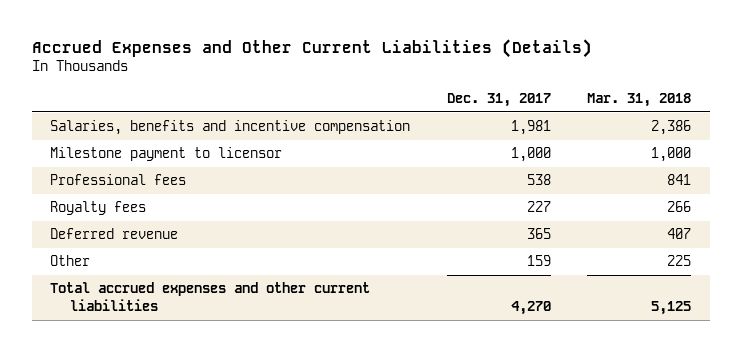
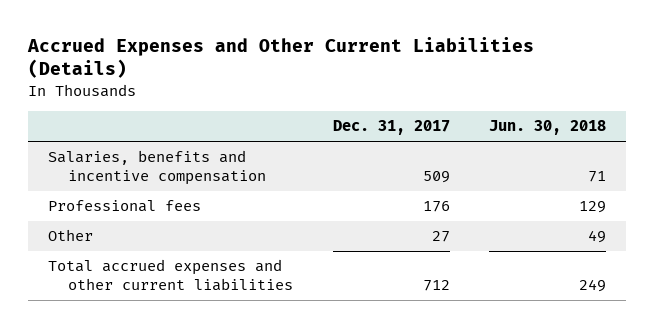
- | Dec. 31, 2017 | Mar. 31, 2018
+ | Dec. 31, 2017 | Jun. 30, 2018
- Salaries, benefits and incentive compensation | 1,981 | 2,386
- Milestone payment to licensor | 1,000 | 1,000
- Professional fees | 538 | 841
- Royalty fees | 227 | 266
- Deferred revenue | 365 | 407
- Other | 159 | 225
- Total accrued expenses and other current liabilities | 4,270 | 5,125
+ Salaries, benefits and incentive compensation | 509 | 71
+ Professional fees | 176 | 129
+ Other | 27 | 49
+ Total accrued expenses and other current liabilities | 712 | 249

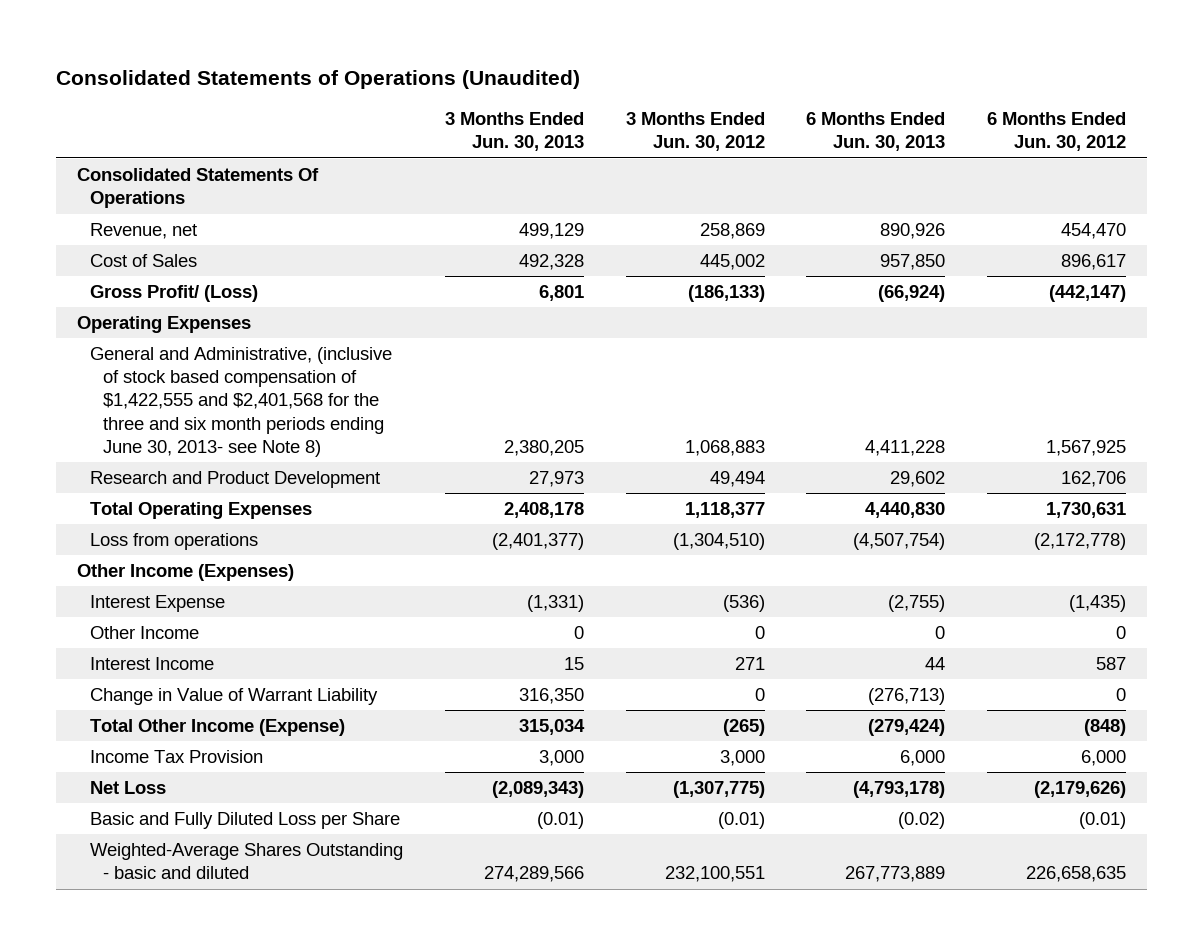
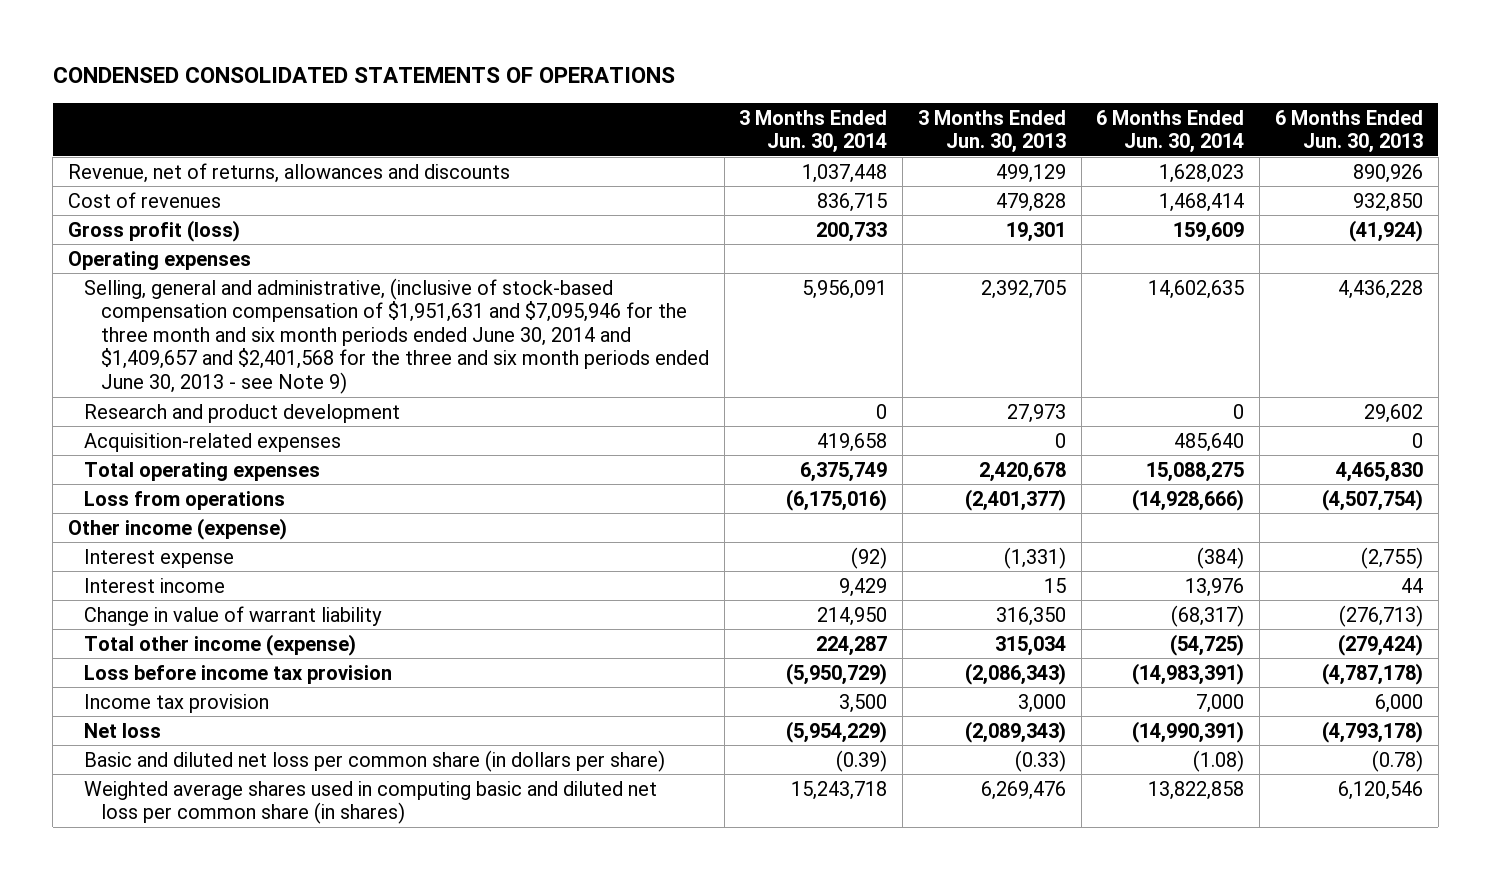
- Consolidated Statements of Operations (Unaudited)
+ CONDENSED CONSOLIDATED STATEMENTS OF OPERATIONS
- | 3 Months Ended Jun. 30, 2013 | 3 Months Ended Jun. 30, 2012 | 6 Months Ended Jun. 30, 2013 | 6 Months Ended Jun. 30, 2012
+ | 3 Months Ended Jun. 30, 2014 | 3 Months Ended Jun. 30, 2013 | 6 Months Ended Jun. 30, 2014 | 6 Months Ended Jun. 30, 2013
- Consolidated Statements Of Operations
- Revenue, net | 499,129 | 258,869 | 890,926 | 454,470
- Cost of Sales | 492,328 | 445,002 | 957,850 | 896,617
- Gross Profit/ (Loss) | 6,801 | (186,133) | (66,924) | (442,147)
- Operating Expenses
- General and Administrative, (inclusive of stock based compensation of $1,422,555 and $2,401,568 for the three and six month periods ending June 30, 2013- see Note 8) | 2,380,205 | 1,068,883 | 4,411,228 | 1,567,925
- Research and Product Development | 27,973 | 49,494 | 29,602 | 162,706
- Total Operating Expenses | 2,408,178 | 1,118,377 | 4,440,830 | 1,730,631
+ Revenue, net of returns, allowances and discounts | 1,037,448 | 499,129 | 1,628,023 | 890,926
+ Cost of revenues | 836,715 | 479,828 | 1,468,414 | 932,850
+ Gross profit (loss) | 200,733 | 19,301 | 159,609 | (41,924)
+ Operating expenses
+ Selling, general and administrative, (inclusive of stock-based compensation compensation of $1,951,631 and $7,095,946 for the three month and six month periods ended June 30, 2014 and $1,409,657 and $2,401,568 for the three and six month periods ended June 30, 2013 - see Note 9) | 5,956,091 | 2,392,705 | 14,602,635 | 4,436,228
+ Research and product development | 0 | 27,973 | 0 | 29,602
+ Acquisition-related expenses | 419,658 | 0 | 485,640 | 0
+ Total operating expenses | 6,375,749 | 2,420,678 | 15,088,275 | 4,465,830
- Other Income (Expenses)
- Interest Expense | (1,331) | (536) | (2,755) | (1,435)
- Other Income | 0 | 0 | 0 | 0
- Interest Income | 15 | 271 | 44 | 587
- Change in Value of Warrant Liability | 316,350 | 0 | (276,713) | 0
- Total Other Income (Expense) | 315,034 | (265) | (279,424) | (848)
- Income Tax Provision | 3,000 | 3,000 | 6,000 | 6,000
- Net Loss | (2,089,343) | (1,307,775) | (4,793,178) | (2,179,626)
- Basic and Fully Diluted Loss per Share | (0.01) | (0.01) | (0.02) | (0.01)
- Weighted-Average Shares Outstanding - basic and diluted | 274,289,566 | 232,100,551 | 267,773,889 | 226,658,635
+ Other income (expense)
+ Interest expense | (92) | (1,331) | (384) | (2,755)
+ Interest income | 9,429 | 15 | 13,976 | 44
+ Change in value of warrant liability | 214,950 | 316,350 | (68,317) | (276,713)
+ Total other income (expense) | 224,287 | 315,034 | (54,725) | (279,424)
+ Loss before income tax provision | (5,950,729) | (2,086,343) | (14,983,391) | (4,787,178)
+ Income tax provision | 3,500 | 3,000 | 7,000 | 6,000
+ Net loss | (5,954,229) | (2,089,343) | (14,990,391) | (4,793,178)
+ Basic and diluted net loss per common share (in dollars per share) | (0.39) | (0.33) | (1.08) | (0.78)
+ Weighted average shares used in computing basic and diluted net loss per common share (in shares) | 15,243,718 | 6,269,476 | 13,822,858 | 6,120,546

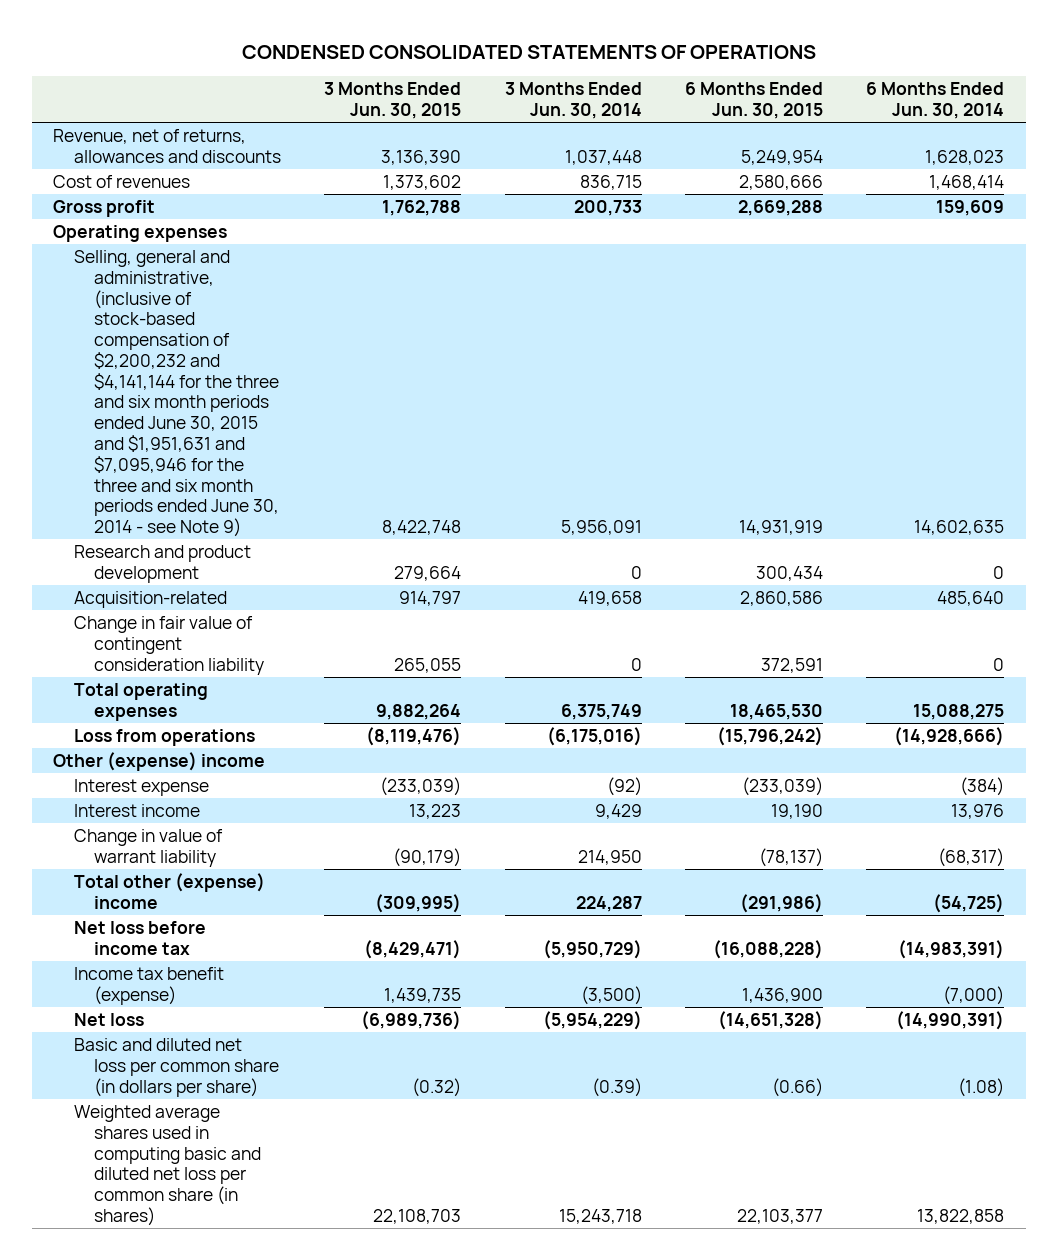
- | 3 Months Ended Jun. 30, 2014 | 3 Months Ended Jun. 30, 2013 | 6 Months Ended Jun. 30, 2014 | 6 Months Ended Jun. 30, 2013
+ | 3 Months Ended Jun. 30, 2015 | 3 Months Ended Jun. 30, 2014 | 6 Months Ended Jun. 30, 2015 | 6 Months Ended Jun. 30, 2014
- Gross profit (loss) | 200,733 | 19,301 | 159,609 | (41,924)
+ Gross profit | 1,762,788 | 200,733 | 2,669,288 | 159,609
- Selling, general and administrative, (inclusive of stock-based compensation compensation of $1,951,631 and $7,095,946 for the three month and six month periods ended June 30, 2014 and $1,409,657 and $2,401,568 for the three and six month periods ended June 30, 2013 - see Note 9) | 5,956,091 | 2,392,705 | 14,602,635 | 4,436,228
+ Selling, general and administrative, (inclusive of stock-based compensation of $2,200,232 and $4,141,144 for the three and six month periods ended June 30, 2015 and $1,951,631 and $7,095,946 for the three and six month periods ended June 30, 2014 - see Note 9) | 8,422,748 | 5,956,091 | 14,931,919 | 14,602,635
- Acquisition-related expenses | 419,658 | 0 | 485,640 | 0
+ Acquisition-related | 914,797 | 419,658 | 2,860,586 | 485,640
+ Change in fair value of contingent consideration liability | 265,055 | 0 | 372,591 | 0
- Other income (expense)
+ Other (expense) income
- Total other income (expense) | 224,287 | 315,034 | (54,725) | (279,424)
- Loss before income tax provision | (5,950,729) | (2,086,343) | (14,983,391) | (4,787,178)
- Income tax provision | 3,500 | 3,000 | 7,000 | 6,000
+ Total other (expense) income | (309,995) | 224,287 | (291,986) | (54,725)
+ Net loss before income tax | (8,429,471) | (5,950,729) | (16,088,228) | (14,983,391)
+ Income tax benefit (expense) | 1,439,735 | (3,500) | 1,436,900 | (7,000)

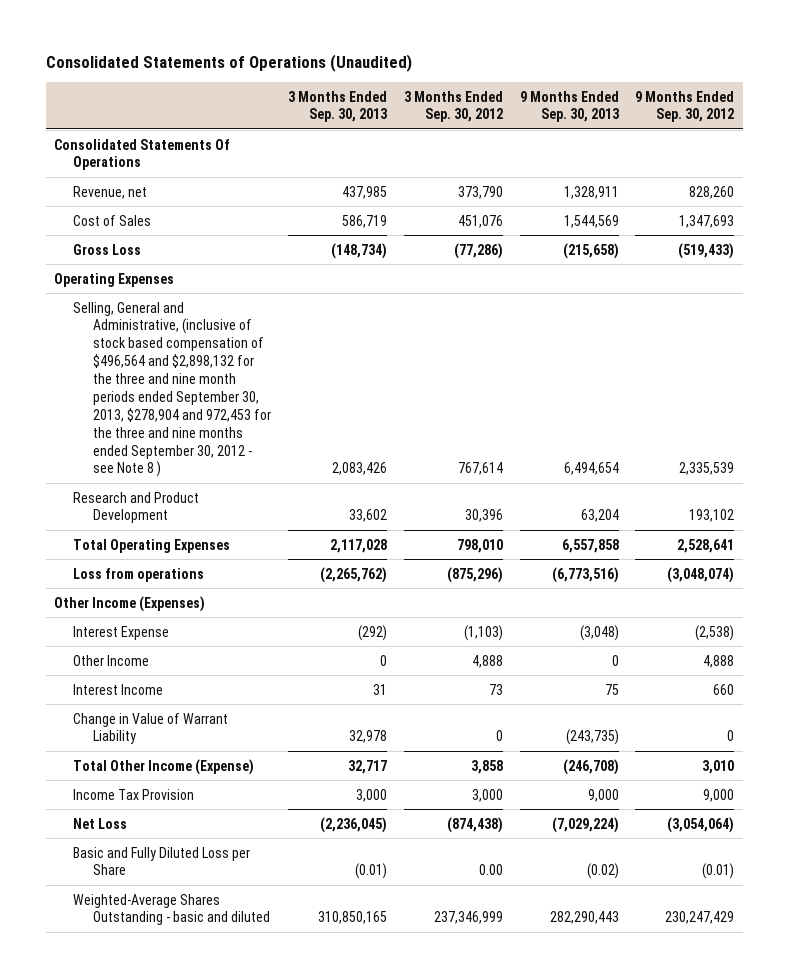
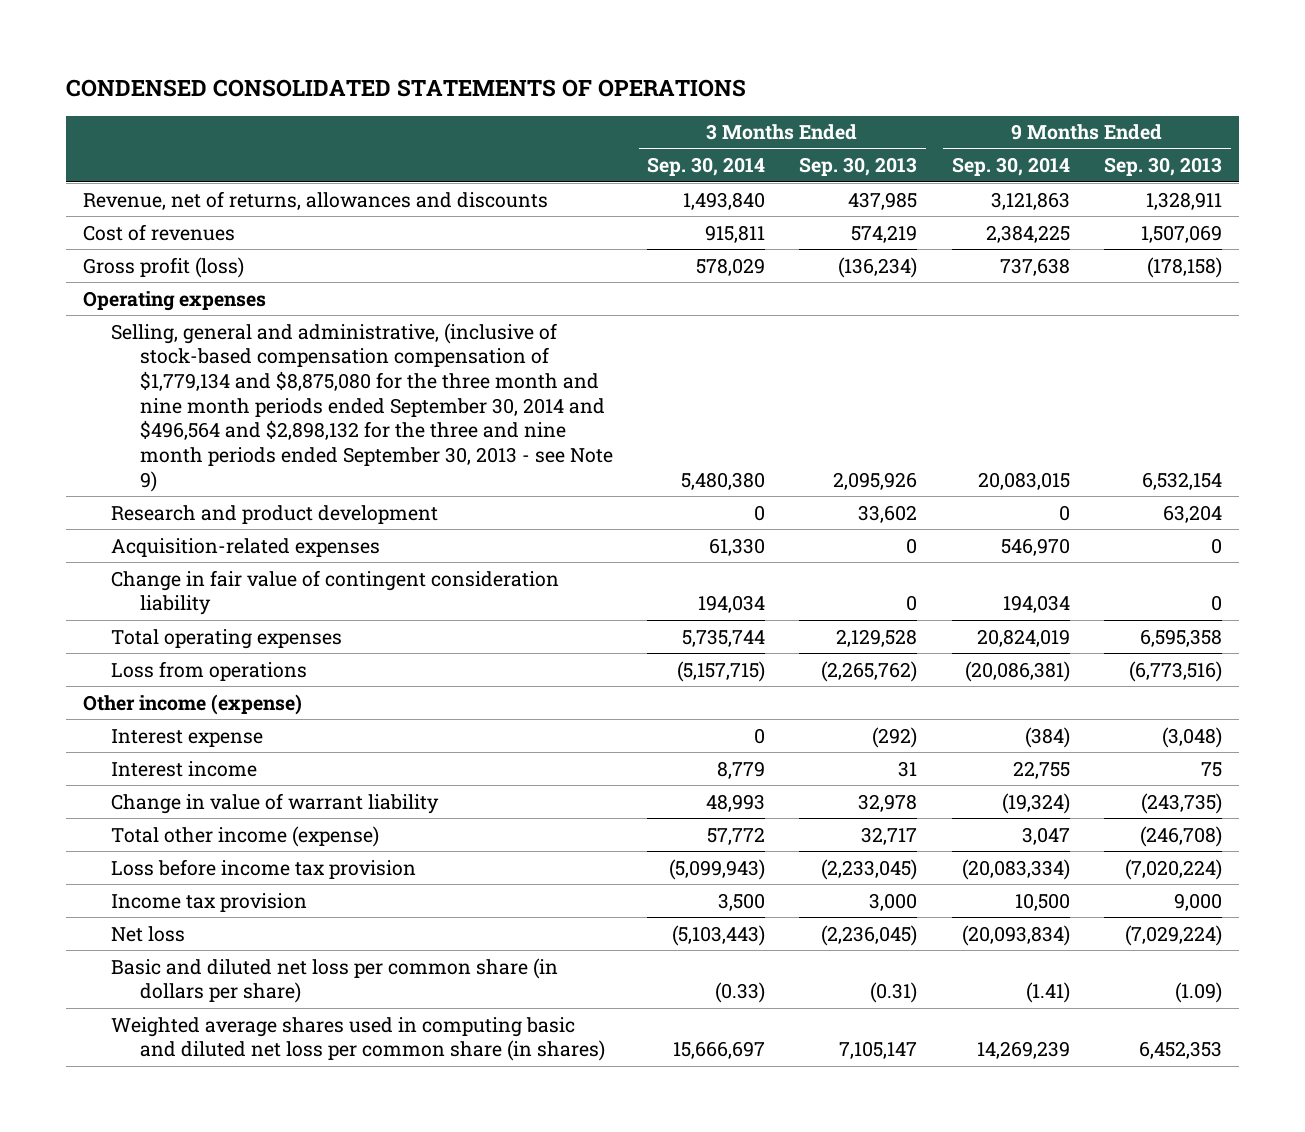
- Consolidated Statements of Operations (Unaudited)
+ CONDENSED CONSOLIDATED STATEMENTS OF OPERATIONS
- | 3 Months Ended Sep. 30, 2013 | 3 Months Ended Sep. 30, 2012 | 9 Months Ended Sep. 30, 2013 | 9 Months Ended Sep. 30, 2012
+ | 3 Months Ended Sep. 30, 2014 | 3 Months Ended Sep. 30, 2013 | 9 Months Ended Sep. 30, 2014 | 9 Months Ended Sep. 30, 2013
- Consolidated Statements Of Operations
- Revenue, net | 437,985 | 373,790 | 1,328,911 | 828,260
- Cost of Sales | 586,719 | 451,076 | 1,544,569 | 1,347,693
- Gross Loss | (148,734) | (77,286) | (215,658) | (519,433)
- Operating Expenses
- Selling, General and Administrative, (inclusive of stock based compensation of $496,564 and $2,898,132 for the three and nine month periods ended September 30, 2013, $278,904 and 972,453 for the three and nine months ended September 30, 2012 - see Note 8 ) | 2,083,426 | 767,614 | 6,494,654 | 2,335,539
- Research and Product Development | 33,602 | 30,396 | 63,204 | 193,102
- Total Operating Expenses | 2,117,028 | 798,010 | 6,557,858 | 2,528,641
+ Revenue, net of returns, allowances and discounts | 1,493,840 | 437,985 | 3,121,863 | 1,328,911
+ Cost of revenues | 915,811 | 574,219 | 2,384,225 | 1,507,069
+ Gross profit (loss) | 578,029 | (136,234) | 737,638 | (178,158)
+ Operating expenses
+ Selling, general and administrative, (inclusive of stock-based compensation compensation of $1,779,134 and $8,875,080 for the three month and nine month periods ended September 30, 2014 and $496,564 and $2,898,132 for the three and nine month periods ended September 30, 2013 - see Note 9) | 5,480,380 | 2,095,926 | 20,083,015 | 6,532,154
+ Research and product development | 0 | 33,602 | 0 | 63,204
+ Acquisition-related expenses | 61,330 | 0 | 546,970 | 0
+ Change in fair value of contingent consideration liability | 194,034 | 0 | 194,034 | 0
+ Total operating expenses | 5,735,744 | 2,129,528 | 20,824,019 | 6,595,358
- Other Income (Expenses)
- Interest Expense | (292) | (1,103) | (3,048) | (2,538)
- Other Income | 0 | 4,888 | 0 | 4,888
- Interest Income | 31 | 73 | 75 | 660
- Change in Value of Warrant Liability | 32,978 | 0 | (243,735) | 0
- Total Other Income (Expense) | 32,717 | 3,858 | (246,708) | 3,010
- Income Tax Provision | 3,000 | 3,000 | 9,000 | 9,000
- Net Loss | (2,236,045) | (874,438) | (7,029,224) | (3,054,064)
- Basic and Fully Diluted Loss per Share | (0.01) | 0.00 | (0.02) | (0.01)
- Weighted-Average Shares Outstanding - basic and diluted | 310,850,165 | 237,346,999 | 282,290,443 | 230,247,429
+ Other income (expense)
+ Interest expense | 0 | (292) | (384) | (3,048)
+ Interest income | 8,779 | 31 | 22,755 | 75
+ Change in value of warrant liability | 48,993 | 32,978 | (19,324) | (243,735)
+ Total other income (expense) | 57,772 | 32,717 | 3,047 | (246,708)
+ Loss before income tax provision | (5,099,943) | (2,233,045) | (20,083,334) | (7,020,224)
+ Income tax provision | 3,500 | 3,000 | 10,500 | 9,000
+ Net loss | (5,103,443) | (2,236,045) | (20,093,834) | (7,029,224)
+ Basic and diluted net loss per common share (in dollars per share) | (0.33) | (0.31) | (1.41) | (1.09)
+ Weighted average shares used in computing basic and diluted net loss per common share (in shares) | 15,666,697 | 7,105,147 | 14,269,239 | 6,452,353

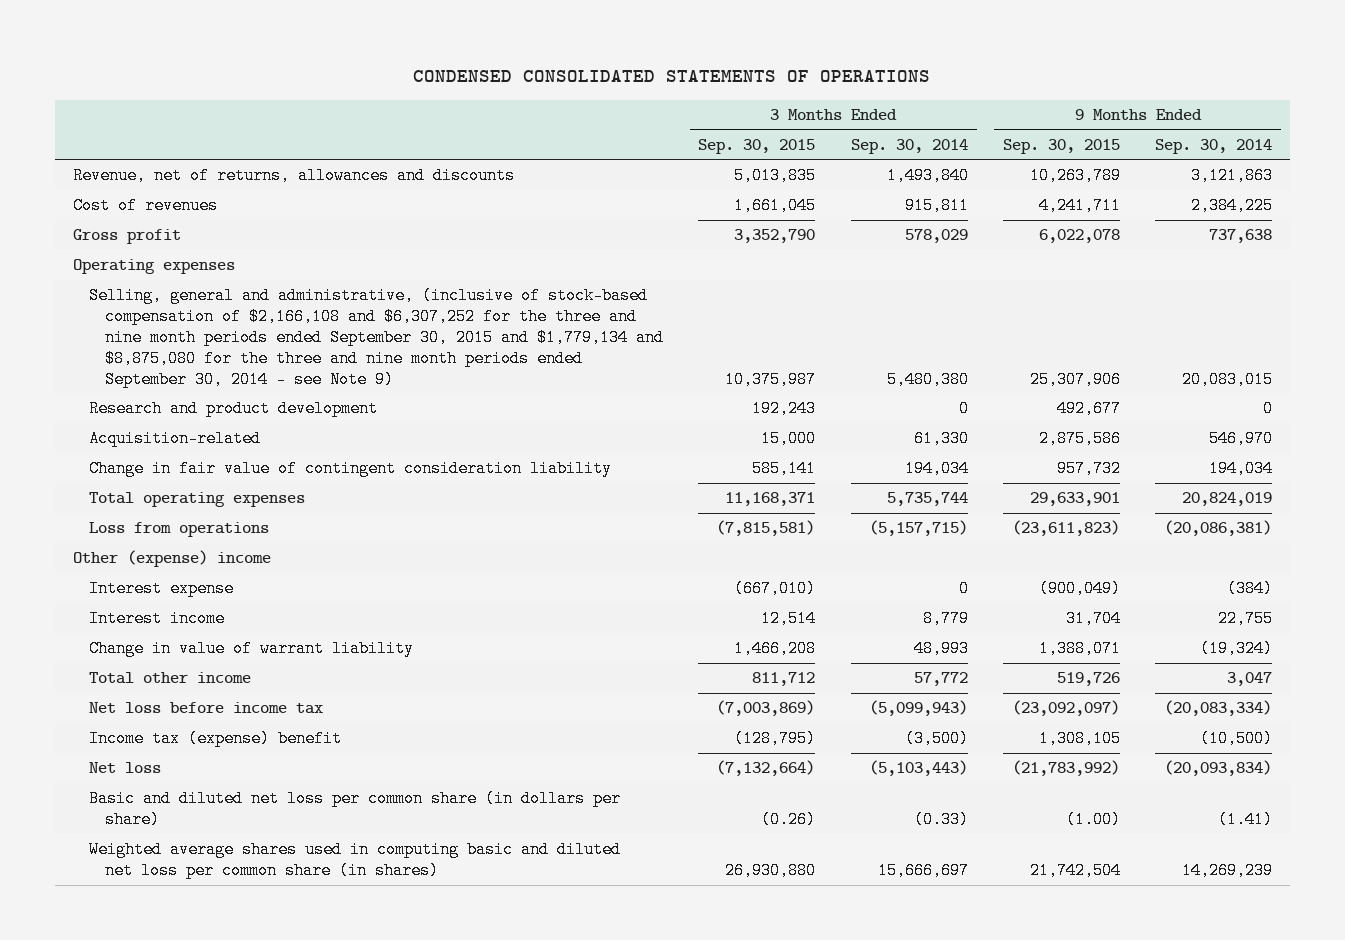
- | 3 Months Ended Sep. 30, 2014 | 3 Months Ended Sep. 30, 2013 | 9 Months Ended Sep. 30, 2014 | 9 Months Ended Sep. 30, 2013
+ | 3 Months Ended Sep. 30, 2015 | 3 Months Ended Sep. 30, 2014 | 9 Months Ended Sep. 30, 2015 | 9 Months Ended Sep. 30, 2014
- Gross profit (loss) | 578,029 | (136,234) | 737,638 | (178,158)
+ Gross profit | 3,352,790 | 578,029 | 6,022,078 | 737,638
- Selling, general and administrative, (inclusive of stock-based compensation compensation of $1,779,134 and $8,875,080 for the three month and nine month periods ended September 30, 2014 and $496,564 and $2,898,132 for the three and nine month periods ended September 30, 2013 - see Note 9) | 5,480,380 | 2,095,926 | 20,083,015 | 6,532,154
+ Selling, general and administrative, (inclusive of stock-based compensation of $2,166,108 and $6,307,252 for the three and nine month periods ended September 30, 2015 and $1,779,134 and $8,875,080 for the three and nine month periods ended September 30, 2014 - see Note 9) | 10,375,987 | 5,480,380 | 25,307,906 | 20,083,015
- Acquisition-related expenses | 61,330 | 0 | 546,970 | 0
+ Acquisition-related | 15,000 | 61,330 | 2,875,586 | 546,970
- Other income (expense)
+ Other (expense) income
- Total other income (expense) | 57,772 | 32,717 | 3,047 | (246,708)
- Loss before income tax provision | (5,099,943) | (2,233,045) | (20,083,334) | (7,020,224)
- Income tax provision | 3,500 | 3,000 | 10,500 | 9,000
+ Total other income | 811,712 | 57,772 | 519,726 | 3,047
+ Net loss before income tax | (7,003,869) | (5,099,943) | (23,092,097) | (20,083,334)
+ Income tax (expense) benefit | (128,795) | (3,500) | 1,308,105 | (10,500)

